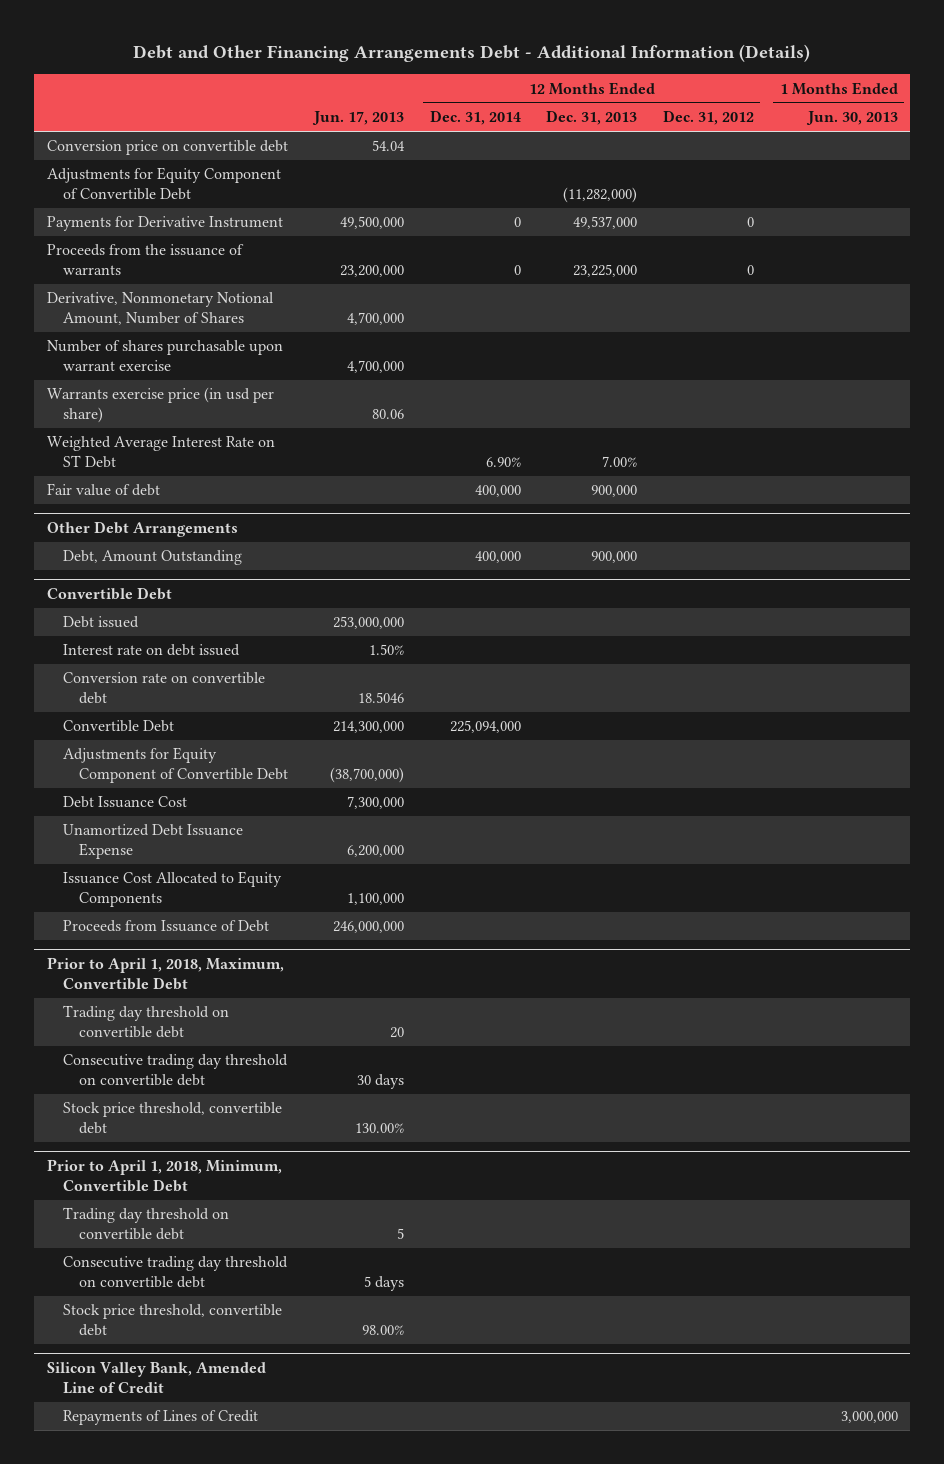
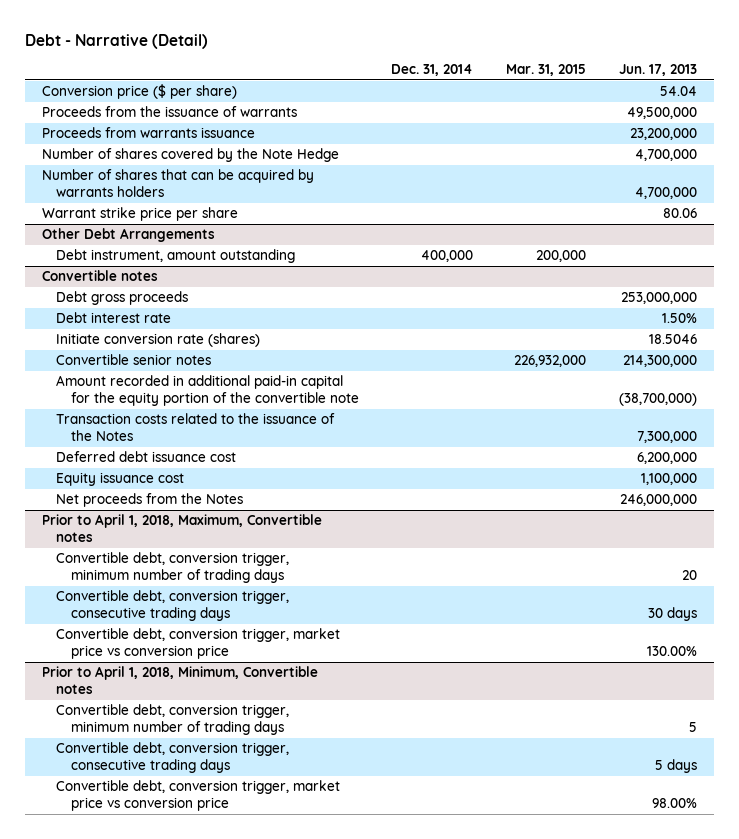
- Debt and Other Financing Arrangements Debt - Additional Information (Details)
+ Debt - Narrative (Detail)
- | Jun. 17, 2013 | 12 Months Ended Dec. 31, 2014 | 12 Months Ended Dec. 31, 2013 | 12 Months Ended Dec. 31, 2012 | 1 Months Ended Jun. 30, 2013
+ | Dec. 31, 2014 | Mar. 31, 2015 | Jun. 17, 2013
- Conversion price on convertible debt | 54.04 | | | |
- Adjustments for Equity Component of Convertible Debt | | | (11,282,000) | |
- Payments for Derivative Instrument | 49,500,000 | 0 | 49,537,000 | 0 |
- Proceeds from the issuance of warrants | 23,200,000 | 0 | 23,225,000 | 0 |
- Derivative, Nonmonetary Notional Amount, Number of Shares | 4,700,000 | | | |
- Number of shares purchasable upon warrant exercise | 4,700,000 | | | |
- Warrants exercise price (in usd per share) | 80.06 | | | |
- Weighted Average Interest Rate on ST Debt | | 6.90% | 7.00% | |
- Fair value of debt | | 400,000 | 900,000 | |
+ Conversion price ($ per share) | | | 54.04
+ Proceeds from the issuance of warrants | | | 49,500,000
+ Proceeds from warrants issuance | | | 23,200,000
+ Number of shares covered by the Note Hedge | | | 4,700,000
+ Number of shares that can be acquired by warrants holders | | | 4,700,000
+ Warrant strike price per share | | | 80.06
@ Other Debt Arrangements
- Debt, Amount Outstanding | | 400,000 | 900,000 | |
- Convertible Debt
- Debt issued | 253,000,000 | | | |
- Interest rate on debt issued | 1.50% | | | |
- Conversion rate on convertible debt | 18.5046 | | | |
- Convertible Debt | 214,300,000 | 225,094,000 | | |
- Adjustments for Equity Component of Convertible Debt | (38,700,000) | | | |
- Debt Issuance Cost | 7,300,000 | | | |
- Unamortized Debt Issuance Expense | 6,200,000 | | | |
- Issuance Cost Allocated to Equity Components | 1,100,000 | | | |
- Proceeds from Issuance of Debt | 246,000,000 | | | |
- Prior to April 1, 2018, Maximum, Convertible Debt
- Trading day threshold on convertible debt | 20 | | | |
- Consecutive trading day threshold on convertible debt | 30 days | | | |
- Stock price threshold, convertible debt | 130.00% | | | |
- Prior to April 1, 2018, Minimum, Convertible Debt
- Trading day threshold on convertible debt | 5 | | | |
- Consecutive trading day threshold on convertible debt | 5 days | | | |
- Stock price threshold, convertible debt | 98.00% | | | |
- Silicon Valley Bank, Amended Line of Credit
- Repayments of Lines of Credit | | | | | 3,000,000
@ Other Debt Arrangements
+ Debt instrument, amount outstanding | 400,000 | 200,000 |
+ Convertible notes
+ Debt gross proceeds | | | 253,000,000
+ Debt interest rate | | | 1.50%
+ Initiate conversion rate (shares) | | | 18.5046
+ Convertible senior notes | | 226,932,000 | 214,300,000
+ Amount recorded in additional paid-in capital for the equity portion of the convertible note | | | (38,700,000)
+ Transaction costs related to the issuance of the Notes | | | 7,300,000
+ Deferred debt issuance cost | | | 6,200,000
+ Equity issuance cost | | | 1,100,000
+ Net proceeds from the Notes | | | 246,000,000
+ Prior to April 1, 2018, Maximum, Convertible notes
+ Convertible debt, conversion trigger, minimum number of trading days | | | 20
+ Convertible debt, conversion trigger, consecutive trading days | | | 30 days
+ Convertible debt, conversion trigger, market price vs conversion price | | | 130.00%
+ Prior to April 1, 2018, Minimum, Convertible notes
+ Convertible debt, conversion trigger, minimum number of trading days | | | 5
+ Convertible debt, conversion trigger, consecutive trading days | | | 5 days
+ Convertible debt, conversion trigger, market price vs conversion price | | | 98.00%

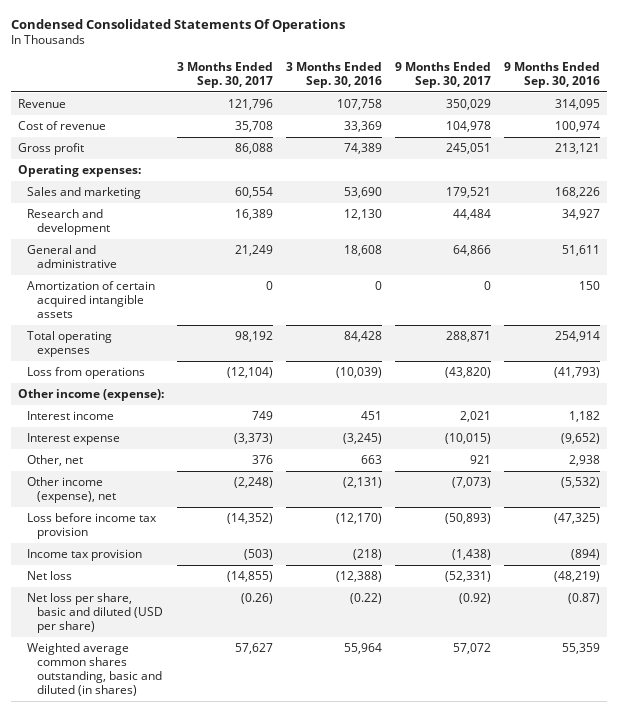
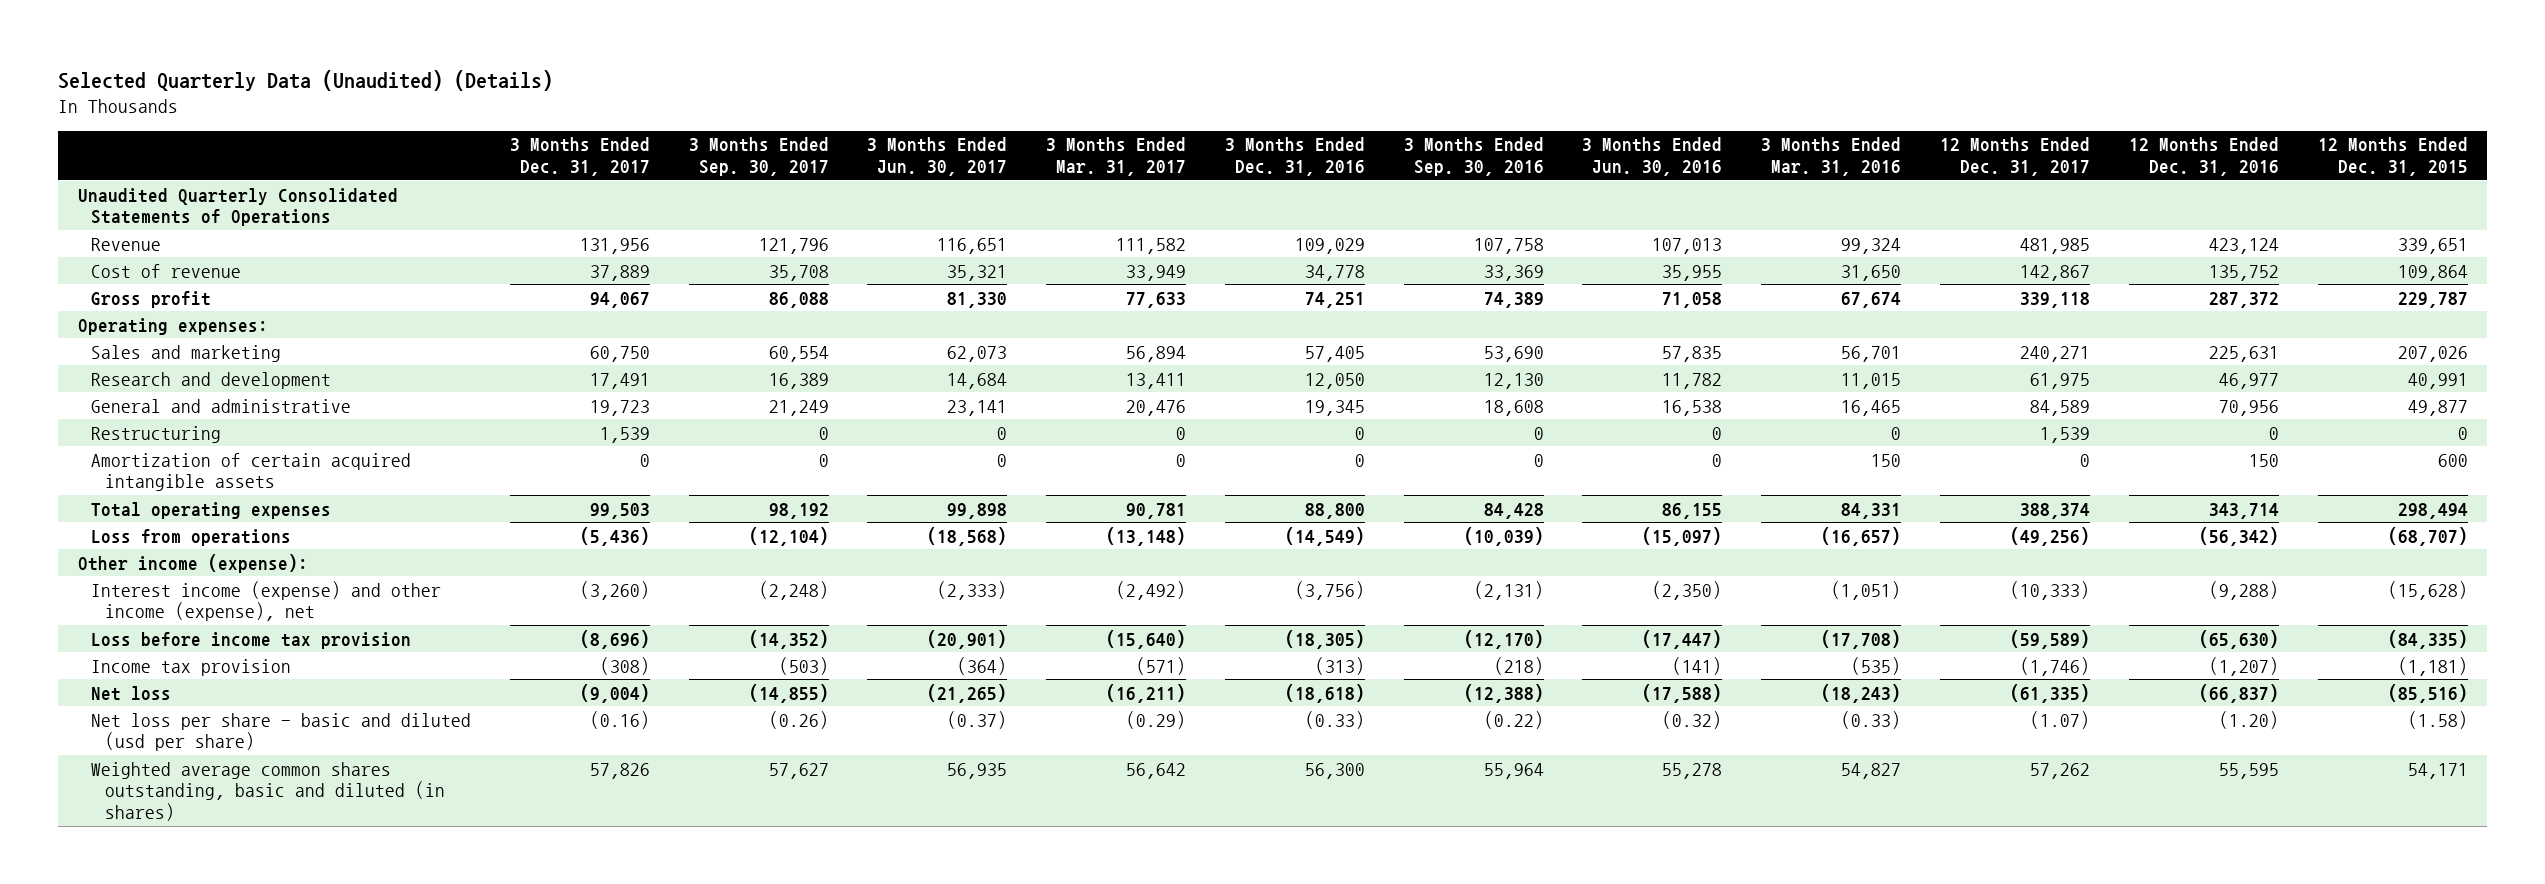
- Condensed Consolidated Statements Of Operations
+ Selected Quarterly Data (Unaudited) (Details)
- | 3 Months Ended Sep. 30, 2017 | 3 Months Ended Sep. 30, 2016 | 9 Months Ended Sep. 30, 2017 | 9 Months Ended Sep. 30, 2016
+ | 3 Months Ended Dec. 31, 2017 | 3 Months Ended Sep. 30, 2017 | 3 Months Ended Jun. 30, 2017 | 3 Months Ended Mar. 31, 2017 | 3 Months Ended Dec. 31, 2016 | 3 Months Ended Sep. 30, 2016 | 3 Months Ended Jun. 30, 2016 | 3 Months Ended Mar. 31, 2016 | 12 Months Ended Dec. 31, 2017 | 12 Months Ended Dec. 31, 2016 | 12 Months Ended Dec. 31, 2015
+ Unaudited Quarterly Consolidated Statements of Operations
+ Restructuring | 1,539 | 0 | 0 | 0 | 0 | 0 | 0 | 0 | 1,539 | 0 | 0
- Interest income | 749 | 451 | 2,021 | 1,182
- Interest expense | (3,373) | (3,245) | (10,015) | (9,652)
- Other, net | 376 | 663 | 921 | 2,938
- Other income (expense), net | (2,248) | (2,131) | (7,073) | (5,532)
+ Interest income (expense) and other income (expense), net | (3,260) | (2,248) | (2,333) | (2,492) | (3,756) | (2,131) | (2,350) | (1,051) | (10,333) | (9,288) | (15,628)
- Net loss per share, basic and diluted (USD per share) | (0.26) | (0.22) | (0.92) | (0.87)
+ Net loss per share - basic and diluted (usd per share) | (0.16) | (0.26) | (0.37) | (0.29) | (0.33) | (0.22) | (0.32) | (0.33) | (1.07) | (1.20) | (1.58)

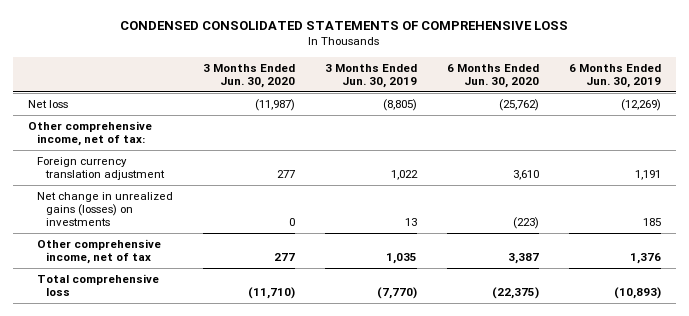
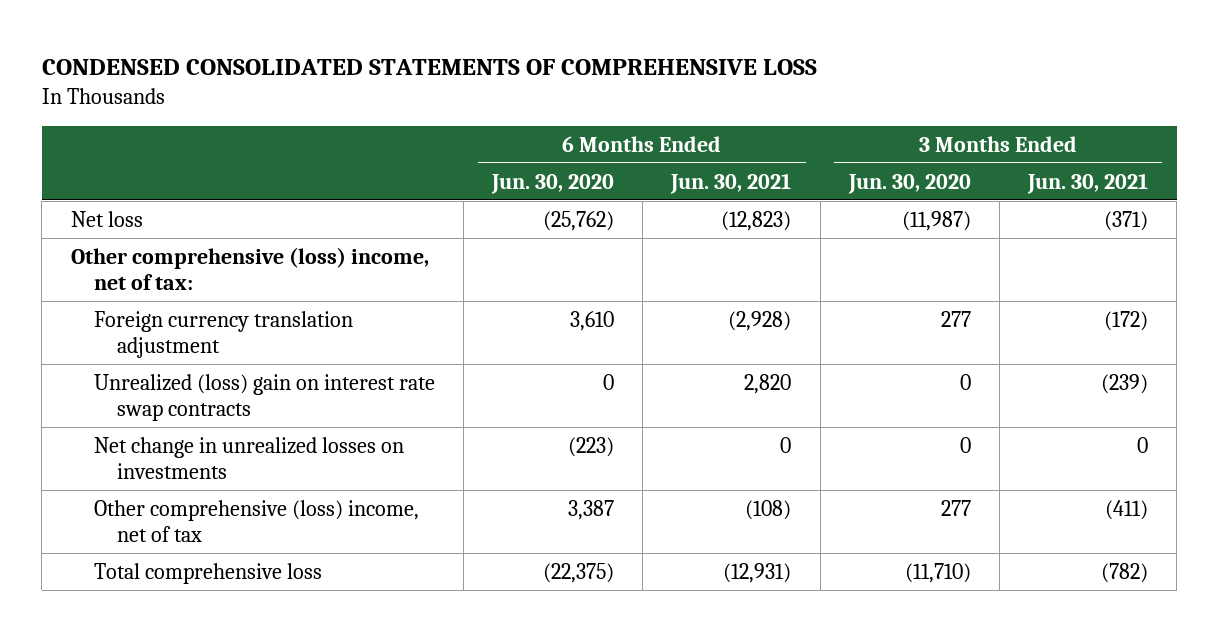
- | 3 Months Ended Jun. 30, 2020 | 3 Months Ended Jun. 30, 2019 | 6 Months Ended Jun. 30, 2020 | 6 Months Ended Jun. 30, 2019
+ | 6 Months Ended Jun. 30, 2020 | 6 Months Ended Jun. 30, 2021 | 3 Months Ended Jun. 30, 2020 | 3 Months Ended Jun. 30, 2021
- Other comprehensive income, net of tax:
+ Other comprehensive (loss) income, net of tax:
- Net change in unrealized gains (losses) on investments | 0 | 13 | (223) | 185
- Other comprehensive income, net of tax | 277 | 1,035 | 3,387 | 1,376
+ Unrealized (loss) gain on interest rate swap contracts | 0 | 2,820 | 0 | (239)
+ Net change in unrealized losses on investments | (223) | 0 | 0 | 0
+ Other comprehensive (loss) income, net of tax | 3,387 | (108) | 277 | (411)

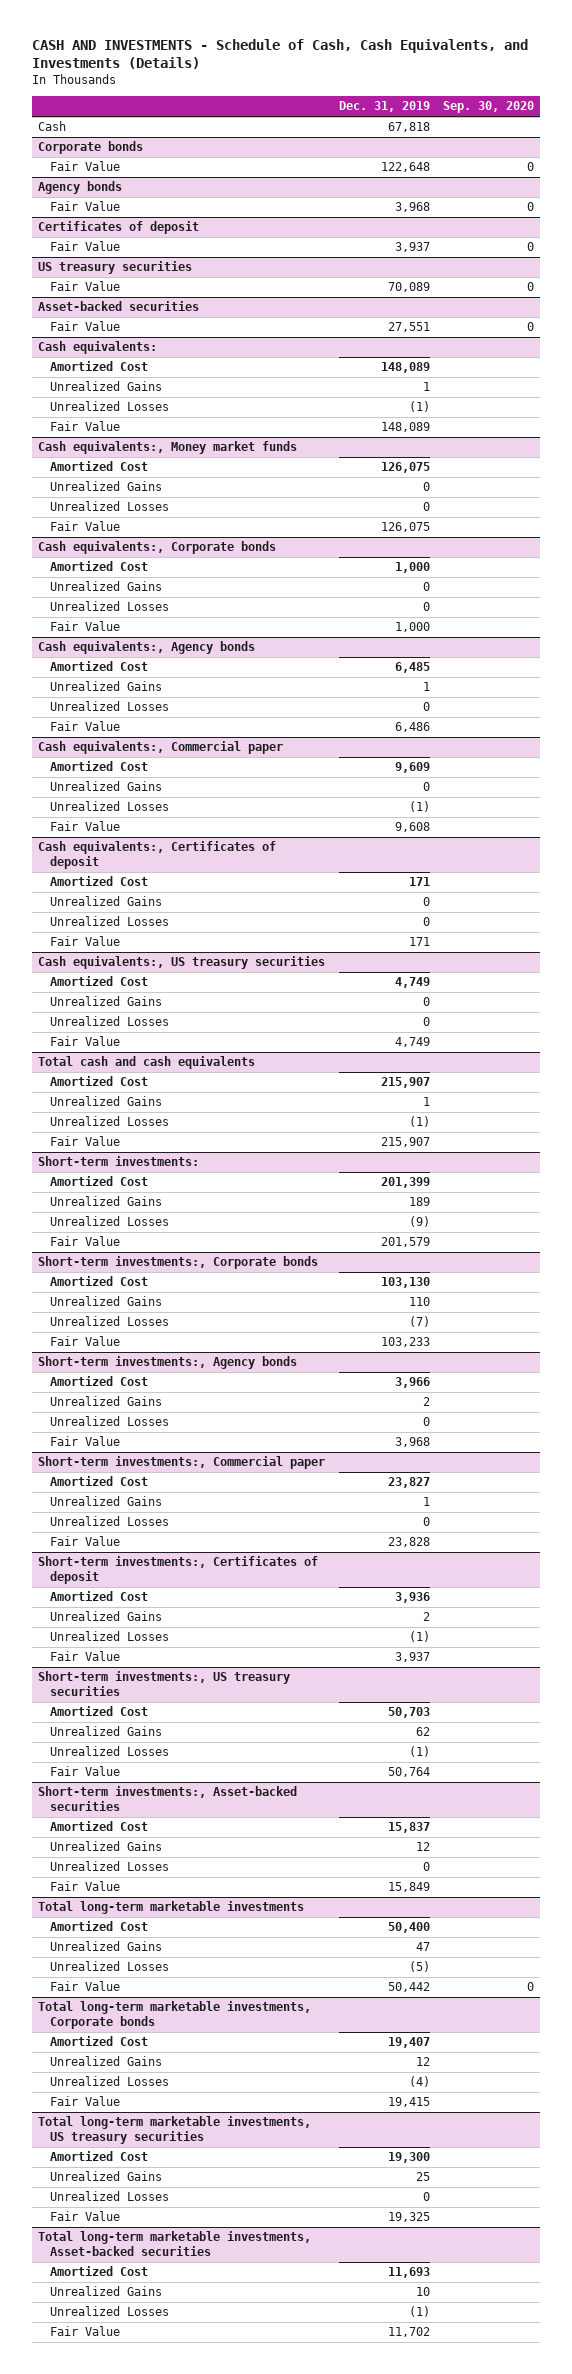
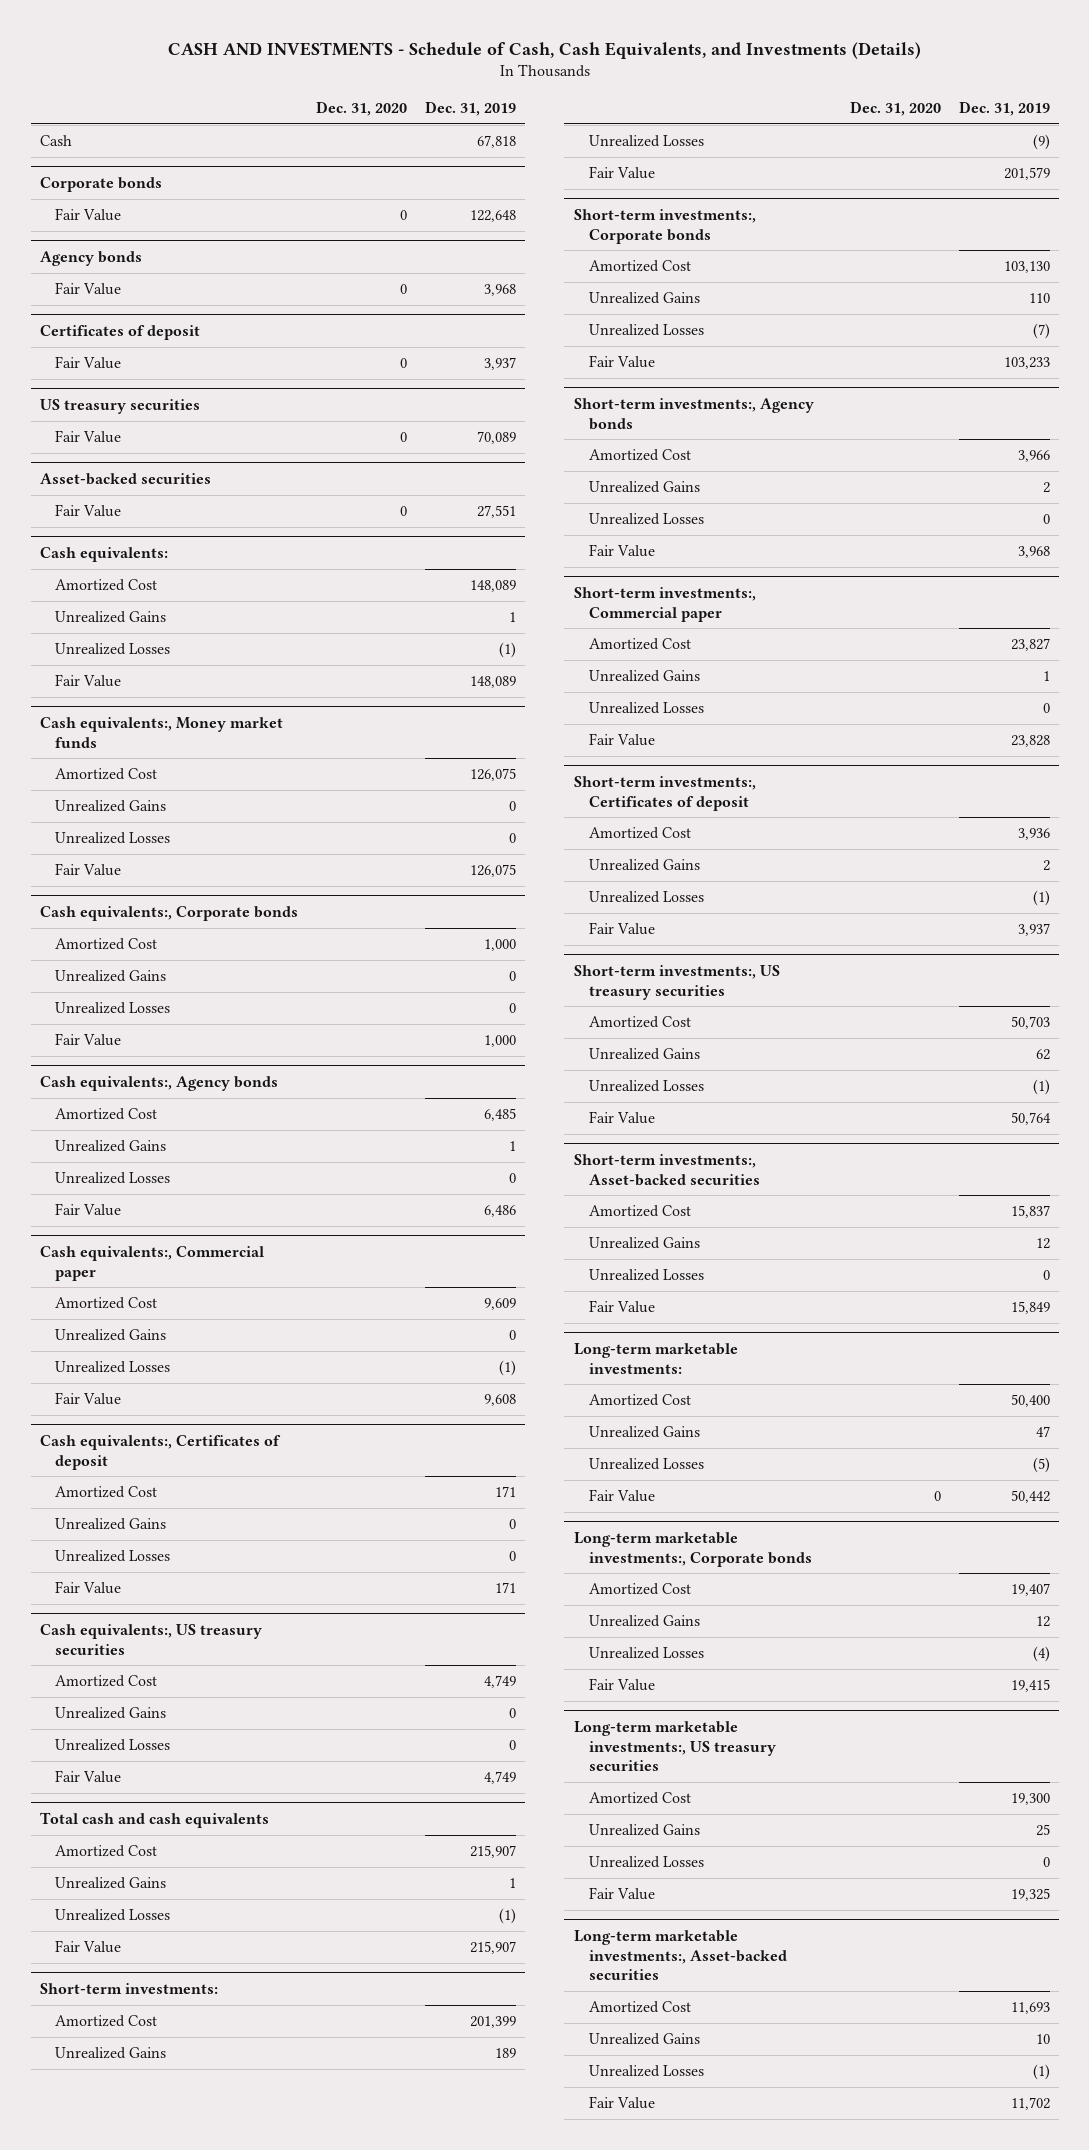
- | Dec. 31, 2019 | Sep. 30, 2020
+ | Dec. 31, 2020 | Dec. 31, 2019
- Total long-term marketable investments
+ Long-term marketable investments:
- Total long-term marketable investments, Corporate bonds
+ Long-term marketable investments:, Corporate bonds
- Total long-term marketable investments, US treasury securities
+ Long-term marketable investments:, US treasury securities
- Total long-term marketable investments, Asset-backed securities
+ Long-term marketable investments:, Asset-backed securities

